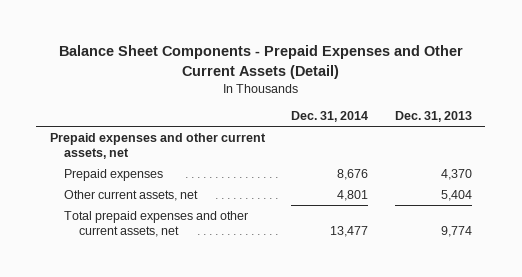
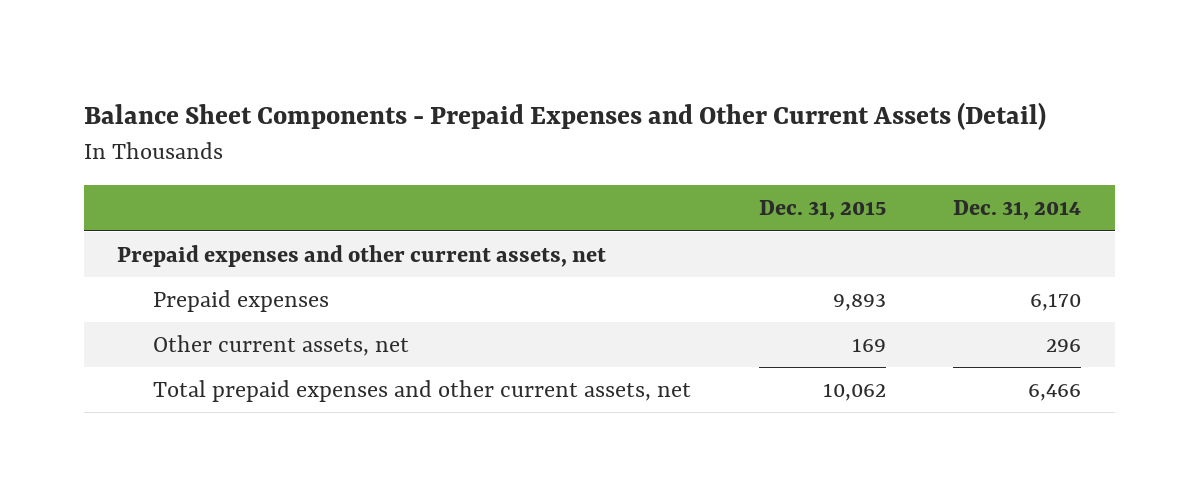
- | Dec. 31, 2014 | Dec. 31, 2013
+ | Dec. 31, 2015 | Dec. 31, 2014
- Prepaid expenses | 8,676 | 4,370
- Other current assets, net | 4,801 | 5,404
- Total prepaid expenses and other current assets, net | 13,477 | 9,774
+ Prepaid expenses | 9,893 | 6,170
+ Other current assets, net | 169 | 296
+ Total prepaid expenses and other current assets, net | 10,062 | 6,466

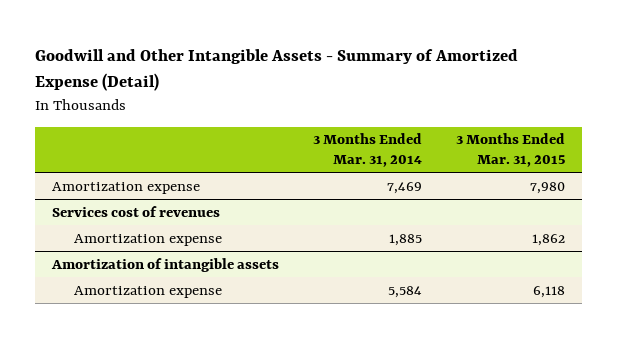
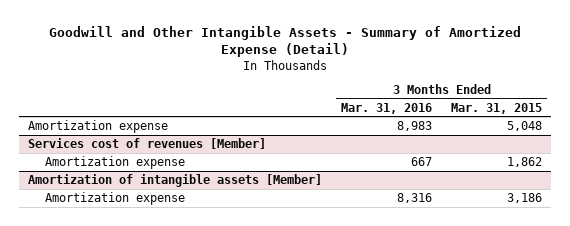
- | 3 Months Ended Mar. 31, 2014 | 3 Months Ended Mar. 31, 2015
+ | 3 Months Ended Mar. 31, 2016 | 3 Months Ended Mar. 31, 2015
- Amortization expense | 7,469 | 7,980
- Services cost of revenues
+ Amortization expense | 8,983 | 5,048
+ Services cost of revenues [Member]
- Amortization of intangible assets
- Amortization expense | 5,584 | 6,118
+ Amortization of intangible assets [Member]
+ Amortization expense | 8,316 | 3,186

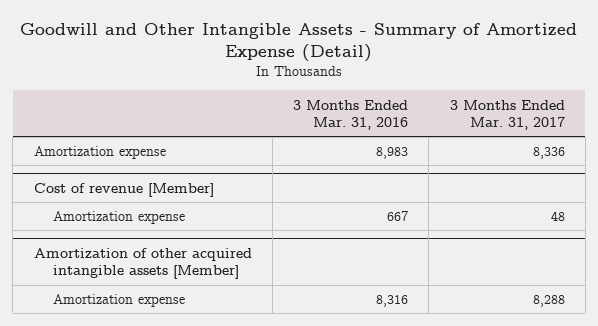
- | 3 Months Ended Mar. 31, 2016 | 3 Months Ended Mar. 31, 2015
+ | 3 Months Ended Mar. 31, 2016 | 3 Months Ended Mar. 31, 2017
- Services cost of revenues [Member]
+ Cost of revenue [Member]
- Amortization of intangible assets [Member]
+ Amortization of other acquired intangible assets [Member]

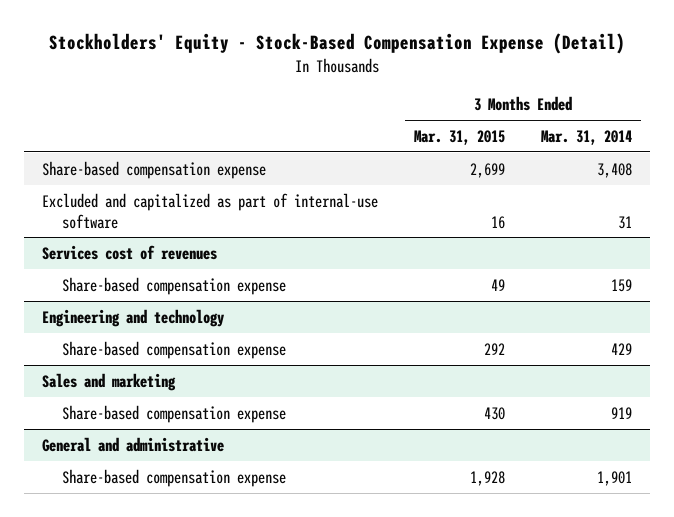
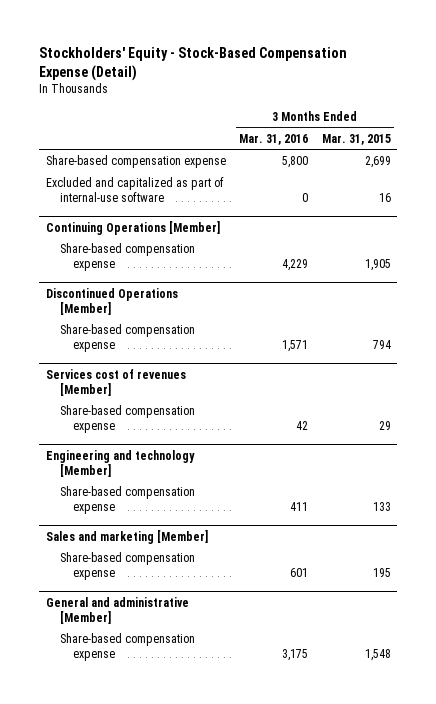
- | 3 Months Ended Mar. 31, 2015 | 3 Months Ended Mar. 31, 2014
+ | 3 Months Ended Mar. 31, 2016 | 3 Months Ended Mar. 31, 2015
- Services cost of revenues
- Share-based compensation expense | 49 | 159
- Engineering and technology
- Share-based compensation expense | 292 | 429
- Sales and marketing
- Share-based compensation expense | 430 | 919
- General and administrative
- Share-based compensation expense | 1,928 | 1,901
+ Continuing Operations [Member]
+ Share-based compensation expense | 4,229 | 1,905
+ Discontinued Operations [Member]
+ Share-based compensation expense | 1,571 | 794
+ Services cost of revenues [Member]
+ Share-based compensation expense | 42 | 29
+ Engineering and technology [Member]
+ Share-based compensation expense | 411 | 133
+ Sales and marketing [Member]
+ Share-based compensation expense | 601 | 195
+ General and administrative [Member]
+ Share-based compensation expense | 3,175 | 1,548

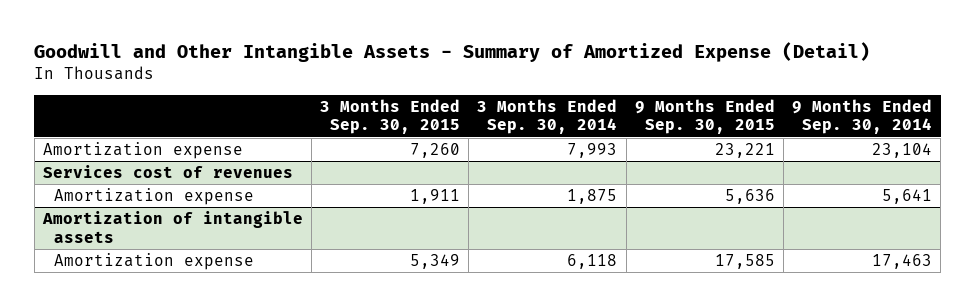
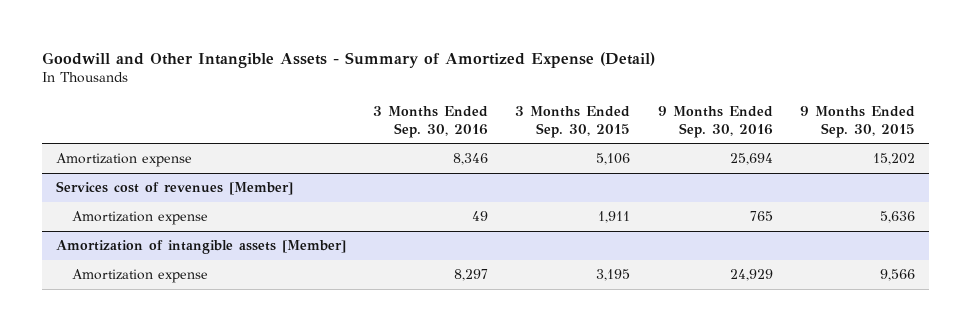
- | 3 Months Ended Sep. 30, 2015 | 3 Months Ended Sep. 30, 2014 | 9 Months Ended Sep. 30, 2015 | 9 Months Ended Sep. 30, 2014
+ | 3 Months Ended Sep. 30, 2016 | 3 Months Ended Sep. 30, 2015 | 9 Months Ended Sep. 30, 2016 | 9 Months Ended Sep. 30, 2015
- Amortization expense | 7,260 | 7,993 | 23,221 | 23,104
- Services cost of revenues
+ Amortization expense | 8,346 | 5,106 | 25,694 | 15,202
+ Services cost of revenues [Member]
- Amortization of intangible assets
- Amortization expense | 5,349 | 6,118 | 17,585 | 17,463
+ Amortization of intangible assets [Member]
+ Amortization expense | 8,297 | 3,195 | 24,929 | 9,566

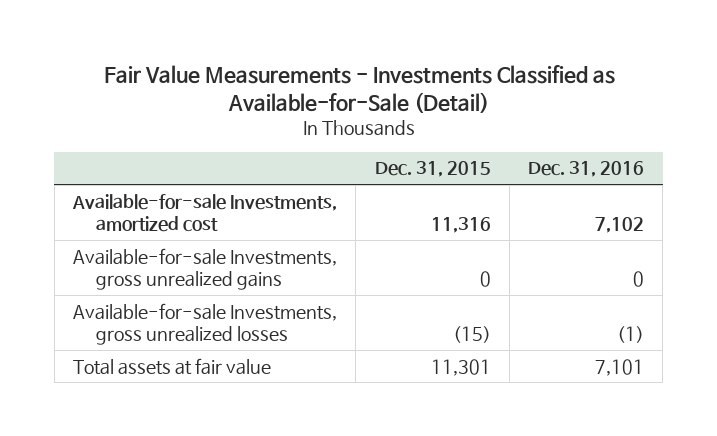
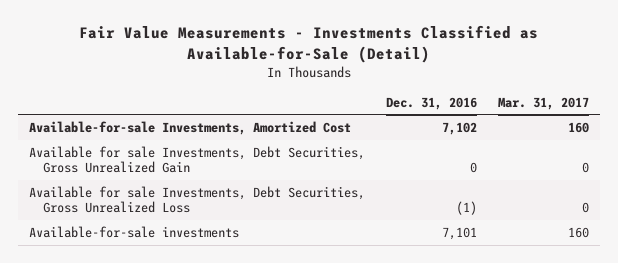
- | Dec. 31, 2015 | Dec. 31, 2016
+ | Dec. 31, 2016 | Mar. 31, 2017
- Available-for-sale Investments, amortized cost | 11,316 | 7,102
- Available-for-sale Investments, gross unrealized gains | 0 | 0
- Available-for-sale Investments, gross unrealized losses | (15) | (1)
- Total assets at fair value | 11,301 | 7,101
+ Available-for-sale Investments, Amortized Cost | 7,102 | 160
+ Available for sale Investments, Debt Securities, Gross Unrealized Gain | 0 | 0
+ Available for sale Investments, Debt Securities, Gross Unrealized Loss | (1) | 0
+ Available-for-sale investments | 7,101 | 160

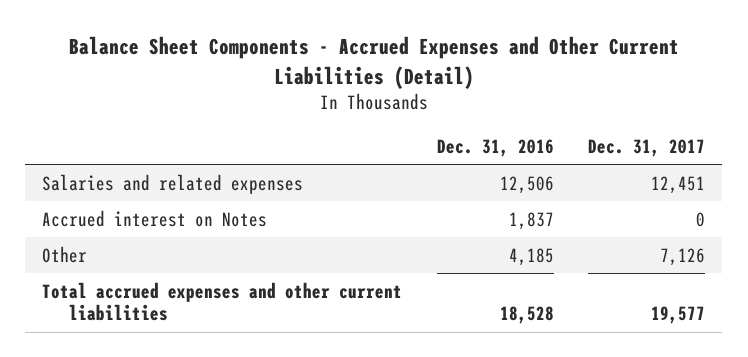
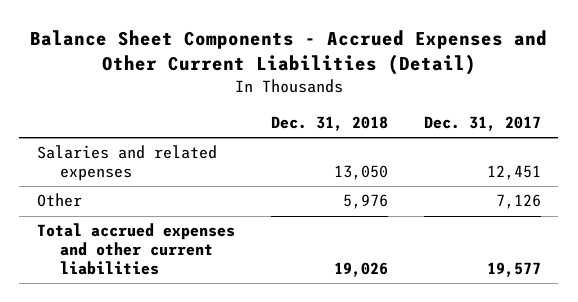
- | Dec. 31, 2016 | Dec. 31, 2017
+ | Dec. 31, 2018 | Dec. 31, 2017
- Accrued interest on Notes | 1,837 | 0

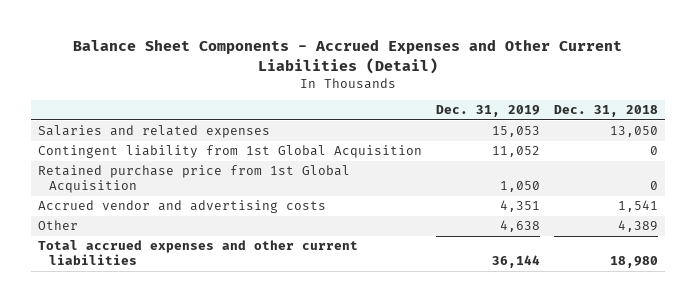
- | Dec. 31, 2018 | Dec. 31, 2017
+ | Dec. 31, 2019 | Dec. 31, 2018
- Other | 5,976 | 7,126
- Total accrued expenses and other current liabilities | 19,026 | 19,577
+ Contingent liability from 1st Global Acquisition | 11,052 | 0
+ Retained purchase price from 1st Global Acquisition | 1,050 | 0
+ Accrued vendor and advertising costs | 4,351 | 1,541
+ Other | 4,638 | 4,389
+ Total accrued expenses and other current liabilities | 36,144 | 18,980

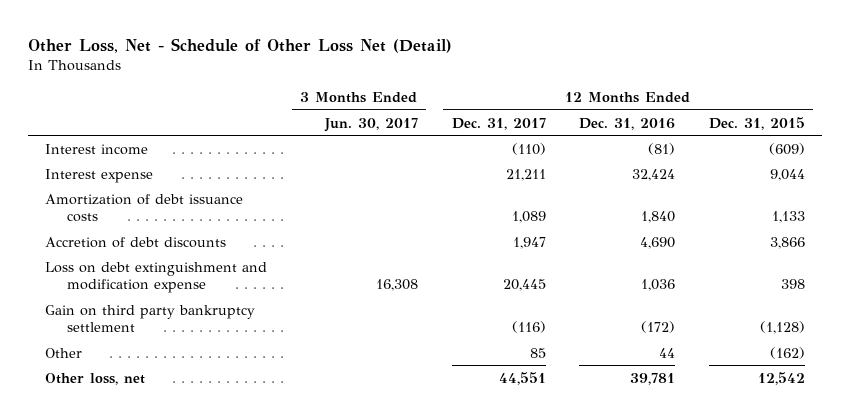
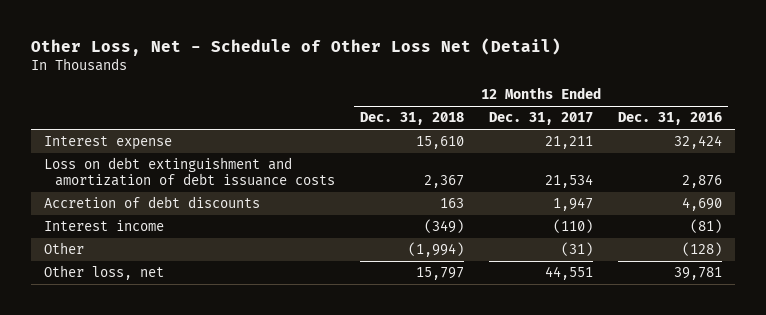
- | 3 Months Ended Jun. 30, 2017 | 12 Months Ended Dec. 31, 2017 | 12 Months Ended Dec. 31, 2016 | 12 Months Ended Dec. 31, 2015
+ | 12 Months Ended Dec. 31, 2018 | 12 Months Ended Dec. 31, 2017 | 12 Months Ended Dec. 31, 2016
- Amortization of debt issuance costs | | 1,089 | 1,840 | 1,133
+ Loss on debt extinguishment and amortization of debt issuance costs | 2,367 | 21,534 | 2,876
- Loss on debt extinguishment and modification expense | 16,308 | 20,445 | 1,036 | 398
- Gain on third party bankruptcy settlement | | (116) | (172) | (1,128)
- Other | | 85 | 44 | (162)
moved down: Interest income | (349) | (110) | (81)
+ Other | (1,994) | (31) | (128)

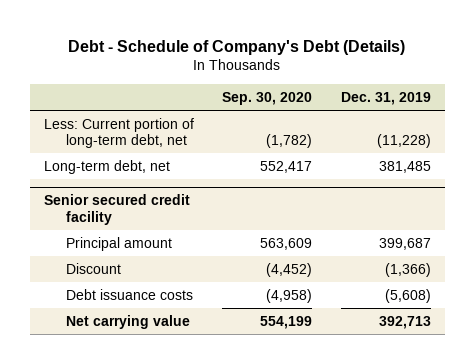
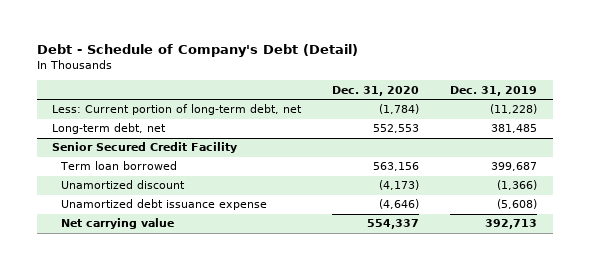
- Debt - Schedule of Company's Debt (Details)
+ Debt - Schedule of Company's Debt (Detail)
- | Sep. 30, 2020 | Dec. 31, 2019
+ | Dec. 31, 2020 | Dec. 31, 2019
- Senior secured credit facility
- Principal amount | 563,609 | 399,687
- Discount | (4,452) | (1,366)
- Debt issuance costs | (4,958) | (5,608)
+ Senior Secured Credit Facility
+ Term loan borrowed | 563,156 | 399,687
+ Unamortized discount | (4,173) | (1,366)
+ Unamortized debt issuance expense | (4,646) | (5,608)

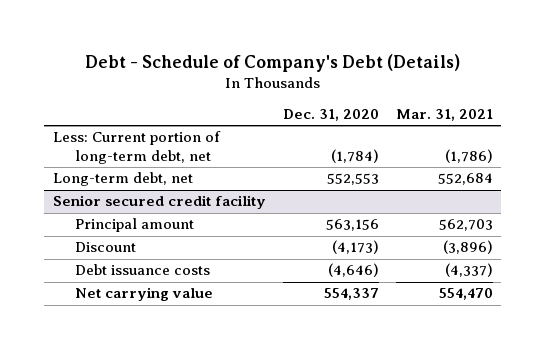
- Debt - Schedule of Company's Debt (Detail)
+ Debt - Schedule of Company's Debt (Details)
- | Dec. 31, 2020 | Dec. 31, 2019
+ | Dec. 31, 2020 | Mar. 31, 2021
- Senior Secured Credit Facility
- Term loan borrowed | 563,156 | 399,687
- Unamortized discount | (4,173) | (1,366)
- Unamortized debt issuance expense | (4,646) | (5,608)
+ Senior secured credit facility
+ Principal amount | 563,156 | 562,703
+ Discount | (4,173) | (3,896)
+ Debt issuance costs | (4,646) | (4,337)

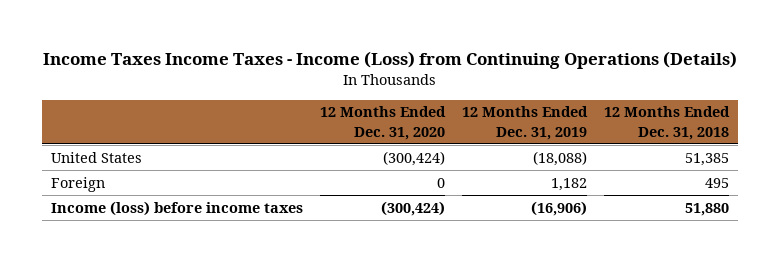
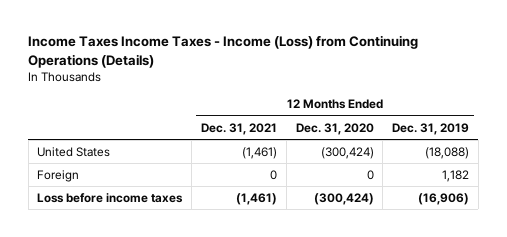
- | 12 Months Ended Dec. 31, 2020 | 12 Months Ended Dec. 31, 2019 | 12 Months Ended Dec. 31, 2018
+ | 12 Months Ended Dec. 31, 2021 | 12 Months Ended Dec. 31, 2020 | 12 Months Ended Dec. 31, 2019
- Income (loss) before income taxes | (300,424) | (16,906) | 51,880
+ Loss before income taxes | (1,461) | (300,424) | (16,906)

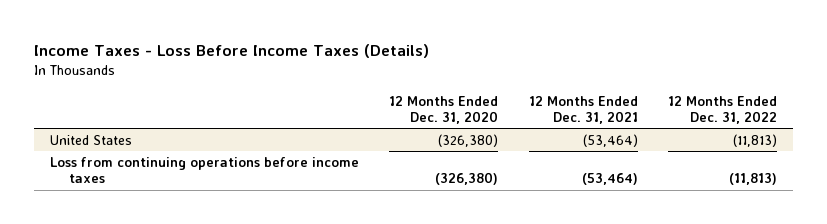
- Income Taxes Income Taxes - Income (Loss) from Continuing Operations (Details)
+ Income Taxes - Loss Before Income Taxes (Details)
- | 12 Months Ended Dec. 31, 2021 | 12 Months Ended Dec. 31, 2020 | 12 Months Ended Dec. 31, 2019
+ | 12 Months Ended Dec. 31, 2020 | 12 Months Ended Dec. 31, 2021 | 12 Months Ended Dec. 31, 2022
- United States | (1,461) | (300,424) | (18,088)
- Foreign | 0 | 0 | 1,182
- Loss before income taxes | (1,461) | (300,424) | (16,906)
+ United States | (326,380) | (53,464) | (11,813)
+ Loss from continuing operations before income taxes | (326,380) | (53,464) | (11,813)

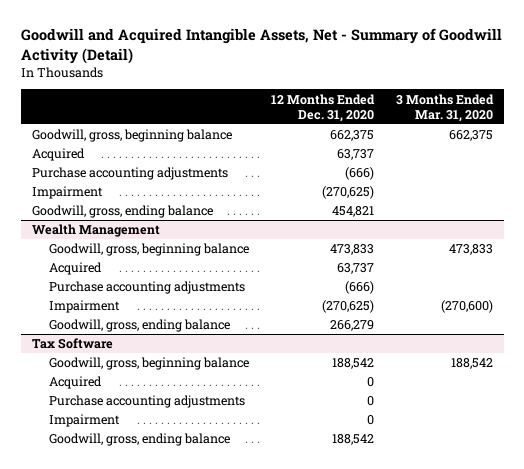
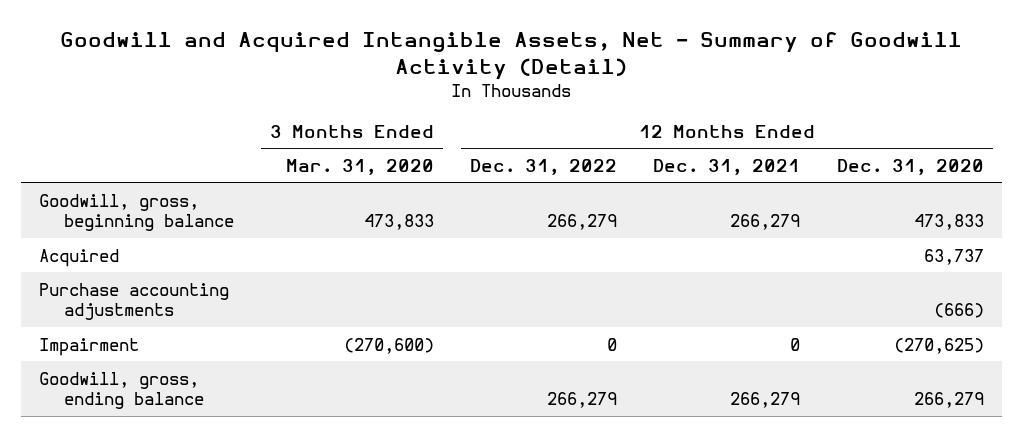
- | 12 Months Ended Dec. 31, 2020 | 3 Months Ended Mar. 31, 2020
+ | 3 Months Ended Mar. 31, 2020 | 12 Months Ended Dec. 31, 2022 | 12 Months Ended Dec. 31, 2021 | 12 Months Ended Dec. 31, 2020
- Goodwill, gross, beginning balance | 662,375 | 662,375
- Acquired | 63,737 |
- Purchase accounting adjustments | (666) |
- Impairment | (270,625) |
- Goodwill, gross, ending balance | 454,821 |
- Wealth Management
- Tax Software
- Goodwill, gross, beginning balance | 188,542 | 188,542
- Acquired | 0 |
- Purchase accounting adjustments | 0 |
- Impairment | 0 |
- Goodwill, gross, ending balance | 188,542 |

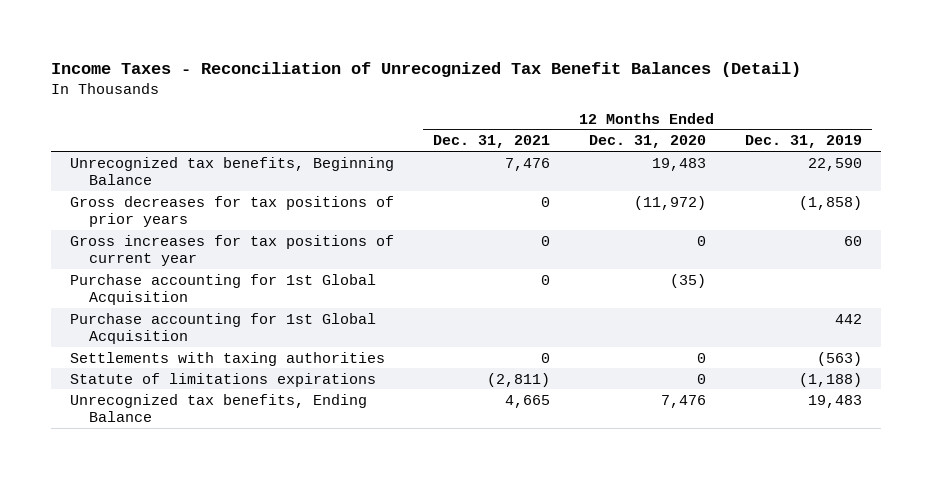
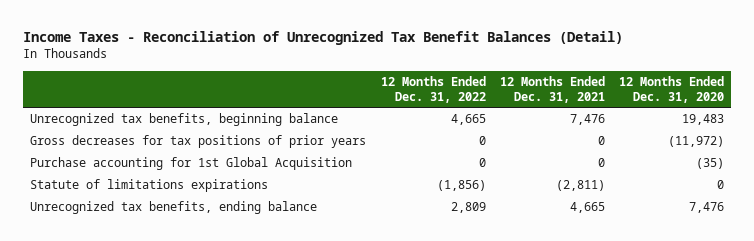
- | 12 Months Ended Dec. 31, 2021 | 12 Months Ended Dec. 31, 2020 | 12 Months Ended Dec. 31, 2019
+ | 12 Months Ended Dec. 31, 2022 | 12 Months Ended Dec. 31, 2021 | 12 Months Ended Dec. 31, 2020
- Unrecognized tax benefits, Beginning Balance | 7,476 | 19,483 | 22,590
+ Unrecognized tax benefits, beginning balance | 4,665 | 7,476 | 19,483
- Gross increases for tax positions of current year | 0 | 0 | 60
- Purchase accounting for 1st Global Acquisition | | | 442
- Settlements with taxing authorities | 0 | 0 | (563)
- Unrecognized tax benefits, Ending Balance | 4,665 | 7,476 | 19,483
+ Unrecognized tax benefits, ending balance | 2,809 | 4,665 | 7,476

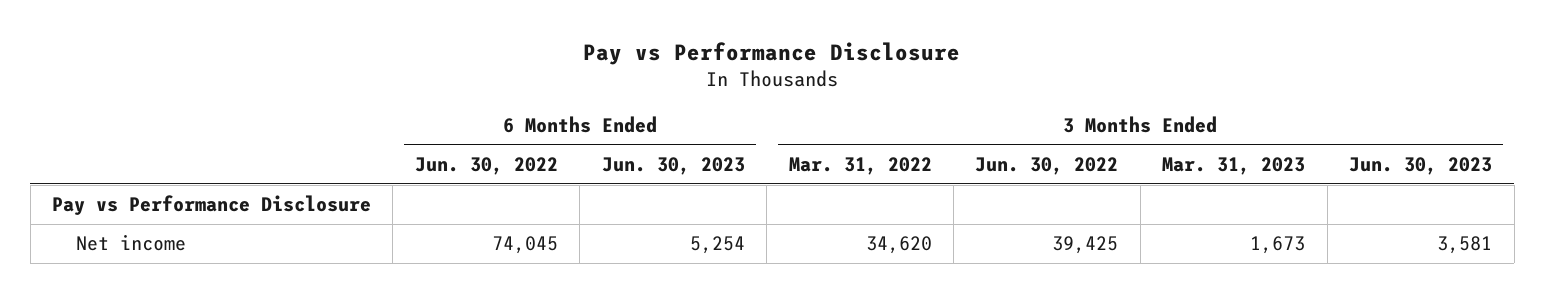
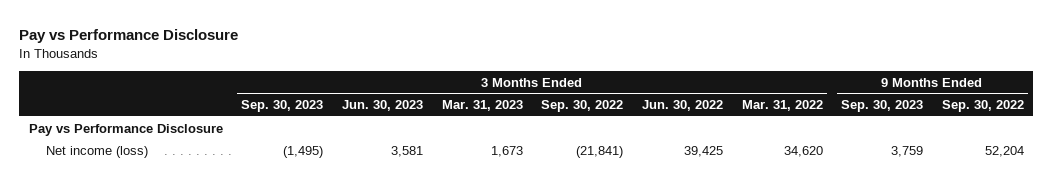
- | 6 Months Ended Jun. 30, 2022 | 6 Months Ended Jun. 30, 2023 | 3 Months Ended Mar. 31, 2022 | 3 Months Ended Jun. 30, 2022 | 3 Months Ended Mar. 31, 2023 | 3 Months Ended Jun. 30, 2023
+ | 3 Months Ended Sep. 30, 2023 | 3 Months Ended Jun. 30, 2023 | 3 Months Ended Mar. 31, 2023 | 3 Months Ended Sep. 30, 2022 | 3 Months Ended Jun. 30, 2022 | 3 Months Ended Mar. 31, 2022 | 9 Months Ended Sep. 30, 2023 | 9 Months Ended Sep. 30, 2022
- Net income | 74,045 | 5,254 | 34,620 | 39,425 | 1,673 | 3,581
+ Net income (loss) | (1,495) | 3,581 | 1,673 | (21,841) | 39,425 | 34,620 | 3,759 | 52,204

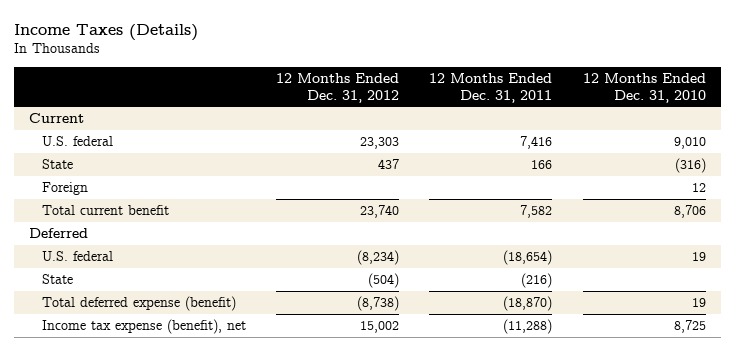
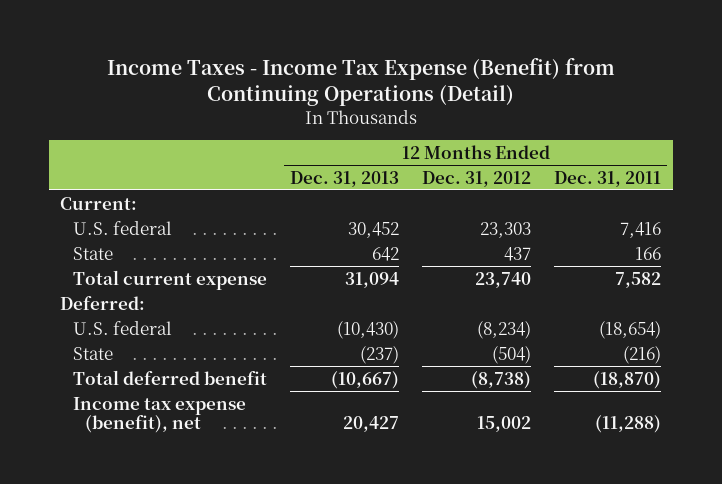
- Income Taxes (Details)
+ Income Taxes - Income Tax Expense (Benefit) from Continuing Operations (Detail)
- | 12 Months Ended Dec. 31, 2012 | 12 Months Ended Dec. 31, 2011 | 12 Months Ended Dec. 31, 2010
+ | 12 Months Ended Dec. 31, 2013 | 12 Months Ended Dec. 31, 2012 | 12 Months Ended Dec. 31, 2011
- Current
+ Current:
- Foreign | | | 12
- Total current benefit | 23,740 | 7,582 | 8,706
- Deferred
+ Total current expense | 31,094 | 23,740 | 7,582
+ Deferred:
- Total deferred expense (benefit) | (8,738) | (18,870) | 19
+ Total deferred benefit | (10,667) | (8,738) | (18,870)

